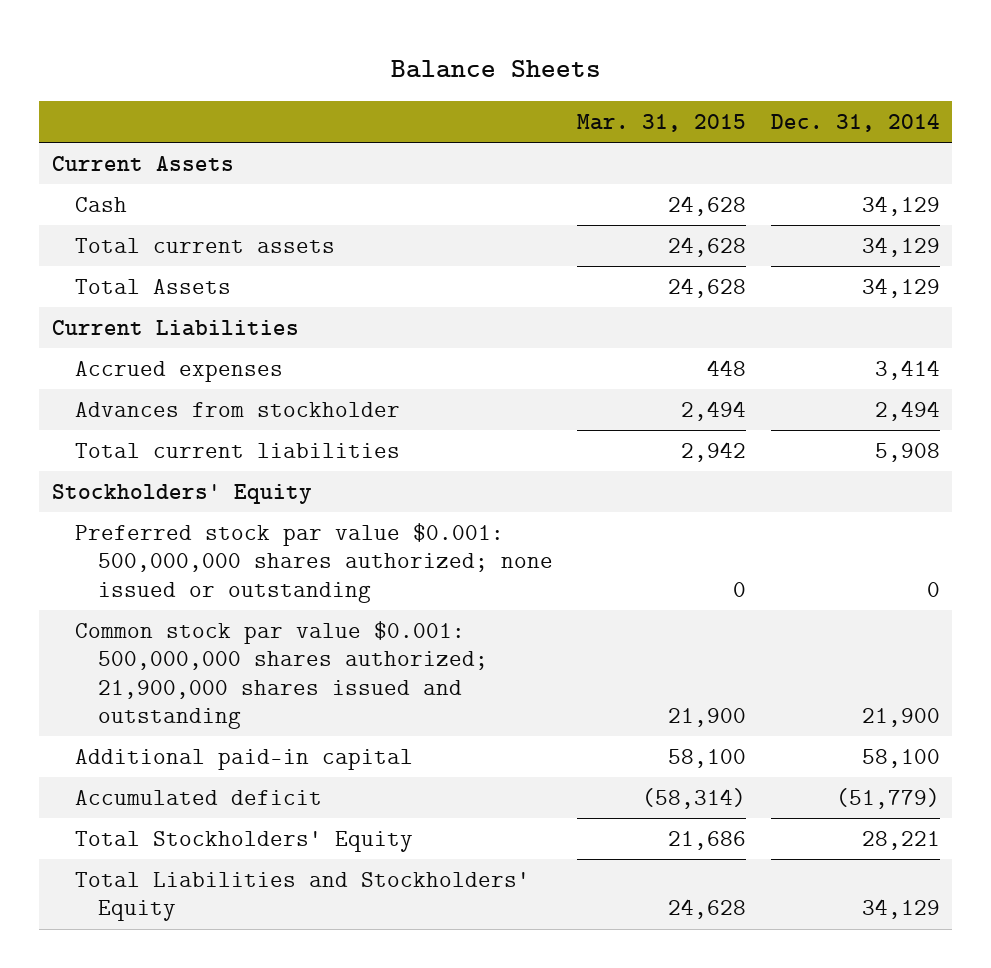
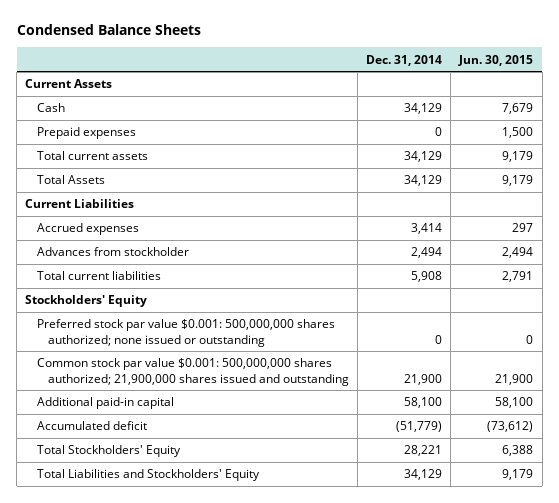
- Balance Sheets
+ Condensed Balance Sheets
- | Mar. 31, 2015 | Dec. 31, 2014
+ | Dec. 31, 2014 | Jun. 30, 2015
+ Prepaid expenses | 0 | 1,500

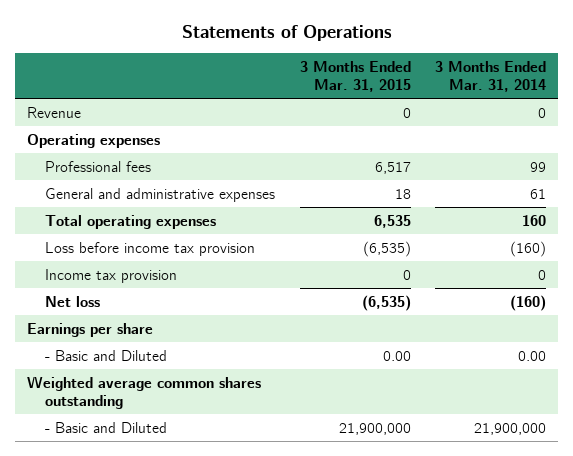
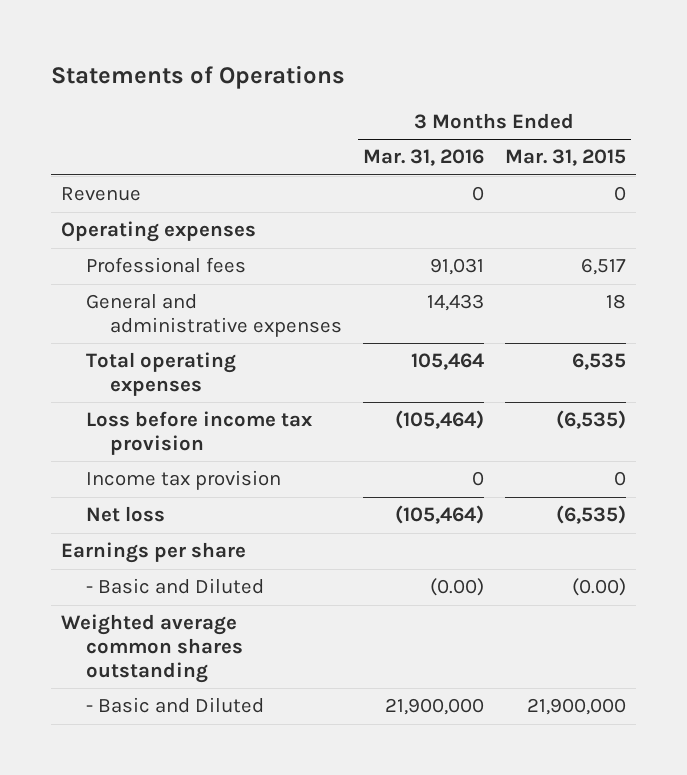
- | 3 Months Ended Mar. 31, 2015 | 3 Months Ended Mar. 31, 2014
+ | 3 Months Ended Mar. 31, 2016 | 3 Months Ended Mar. 31, 2015
- - Basic and Diluted | 0.00 | 0.00
+ - Basic and Diluted | (0.00) | (0.00)

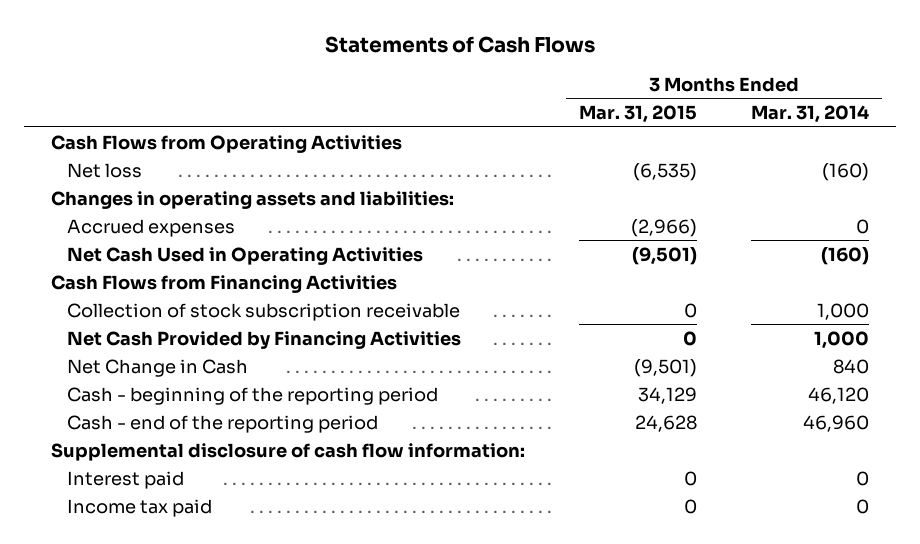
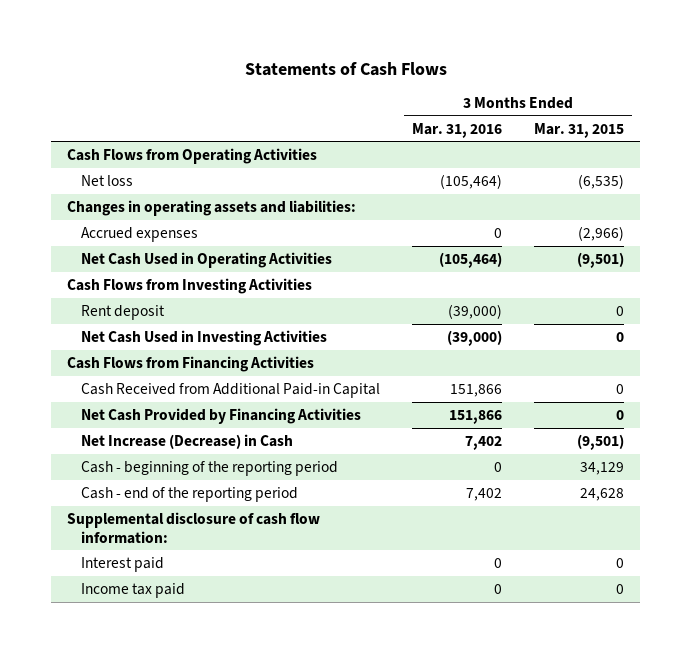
- | 3 Months Ended Mar. 31, 2015 | 3 Months Ended Mar. 31, 2014
+ | 3 Months Ended Mar. 31, 2016 | 3 Months Ended Mar. 31, 2015
+ Cash Flows from Investing Activities
+ Rent deposit | (39,000) | 0
+ Net Cash Used in Investing Activities | (39,000) | 0
- Collection of stock subscription receivable | 0 | 1,000
+ Cash Received from Additional Paid-in Capital | 151,866 | 0
- Net Change in Cash | (9,501) | 840
+ Net Increase (Decrease) in Cash | 7,402 | (9,501)

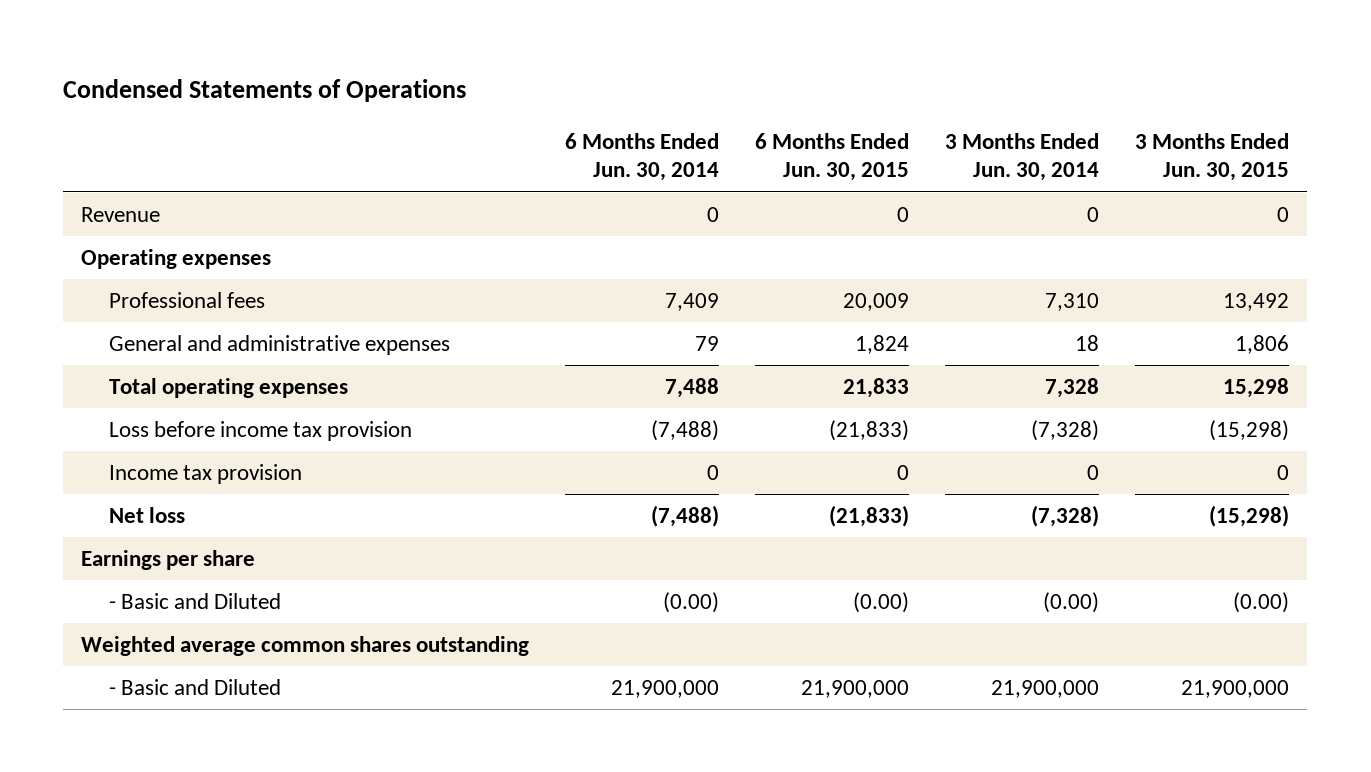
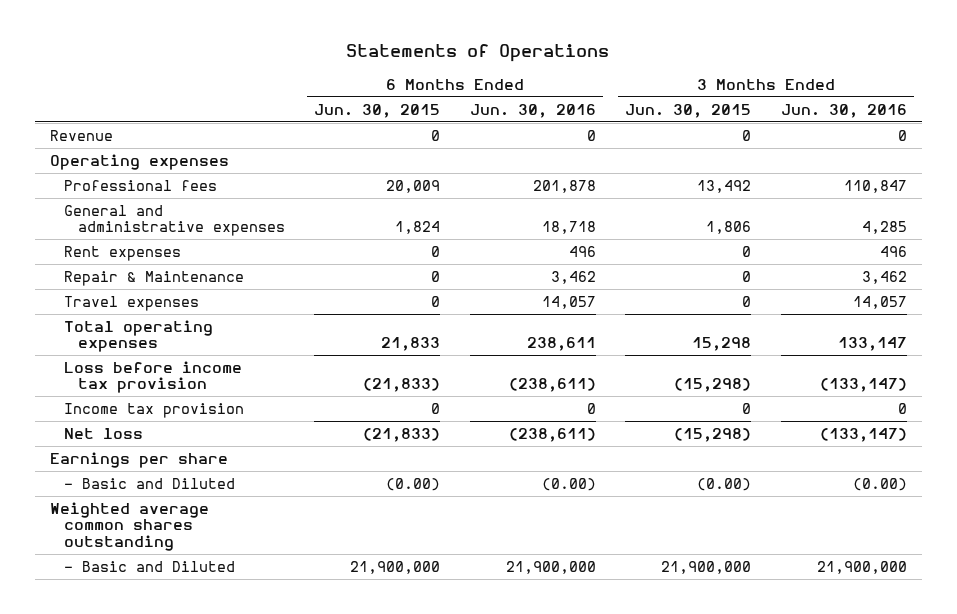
- Condensed Statements of Operations
+ Statements of Operations
- | 6 Months Ended Jun. 30, 2014 | 6 Months Ended Jun. 30, 2015 | 3 Months Ended Jun. 30, 2014 | 3 Months Ended Jun. 30, 2015
+ | 6 Months Ended Jun. 30, 2015 | 6 Months Ended Jun. 30, 2016 | 3 Months Ended Jun. 30, 2015 | 3 Months Ended Jun. 30, 2016
+ Rent expenses | 0 | 496 | 0 | 496
+ Repair & Maintenance | 0 | 3,462 | 0 | 3,462
+ Travel expenses | 0 | 14,057 | 0 | 14,057

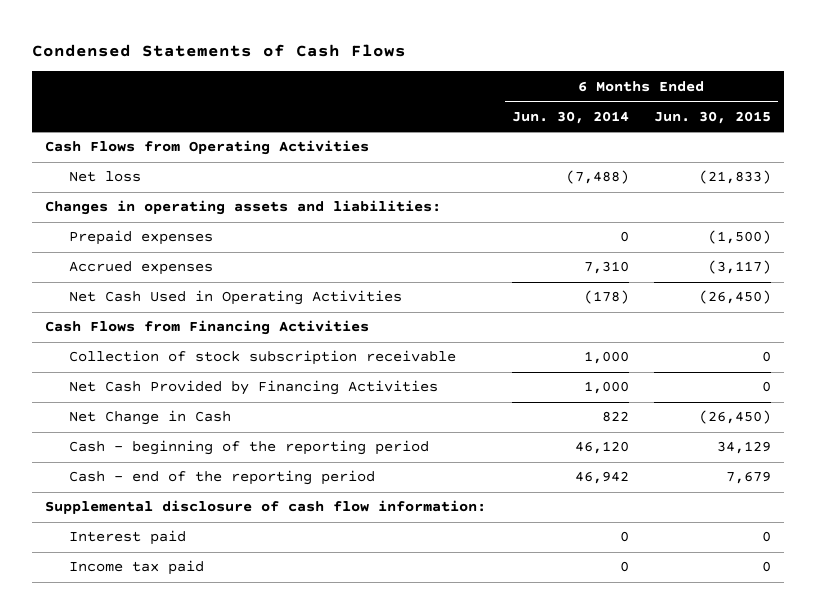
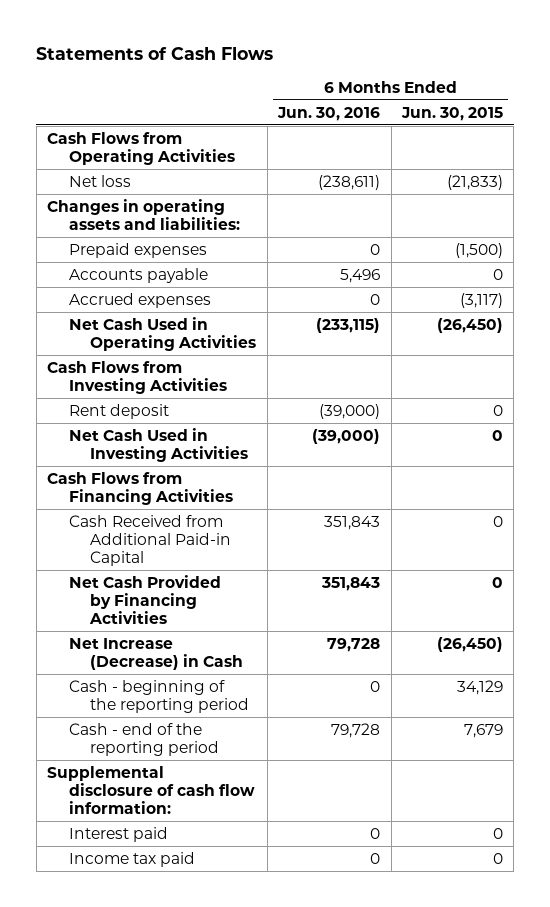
- Condensed Statements of Cash Flows
+ Statements of Cash Flows
- | 6 Months Ended Jun. 30, 2014 | 6 Months Ended Jun. 30, 2015
+ | 6 Months Ended Jun. 30, 2016 | 6 Months Ended Jun. 30, 2015
+ Accounts payable | 5,496 | 0
+ Cash Flows from Investing Activities
+ Rent deposit | (39,000) | 0
+ Net Cash Used in Investing Activities | (39,000) | 0
- Collection of stock subscription receivable | 1,000 | 0
+ Cash Received from Additional Paid-in Capital | 351,843 | 0
- Net Change in Cash | 822 | (26,450)
+ Net Increase (Decrease) in Cash | 79,728 | (26,450)

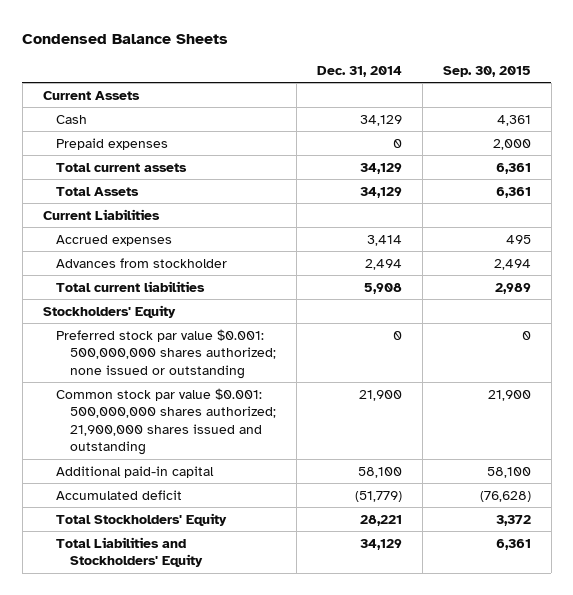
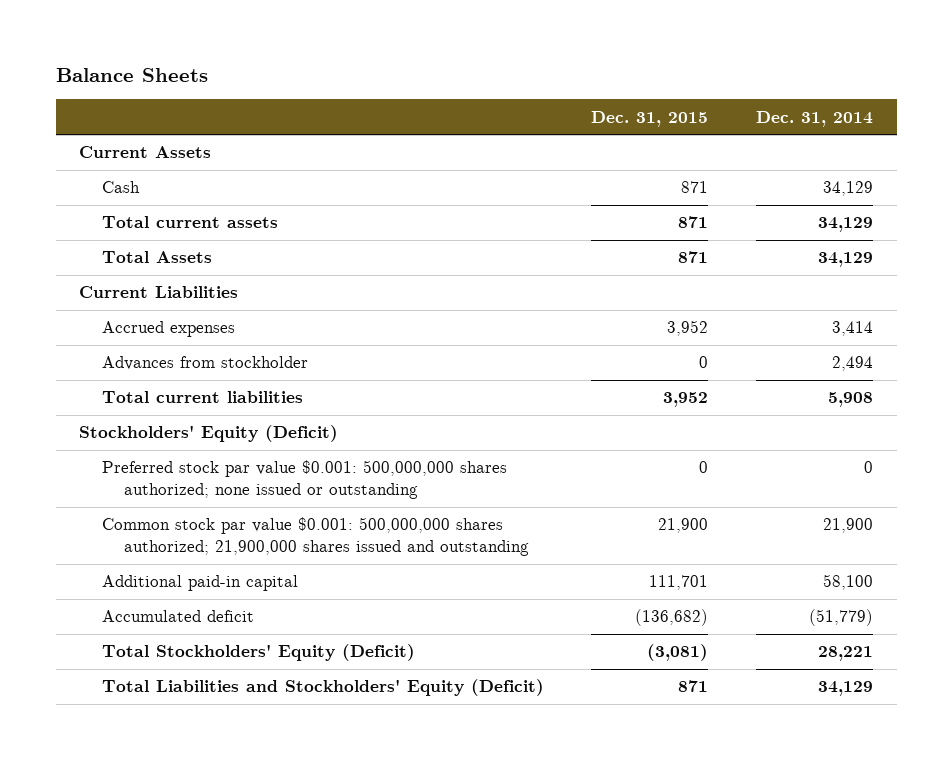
- Condensed Balance Sheets
+ Balance Sheets
- | Dec. 31, 2014 | Sep. 30, 2015
+ | Dec. 31, 2015 | Dec. 31, 2014
- Prepaid expenses | 0 | 2,000
- Stockholders' Equity
+ Stockholders' Equity (Deficit)
- Total Stockholders' Equity | 28,221 | 3,372
- Total Liabilities and Stockholders' Equity | 34,129 | 6,361
+ Total Stockholders' Equity (Deficit) | (3,081) | 28,221
+ Total Liabilities and Stockholders' Equity (Deficit) | 871 | 34,129

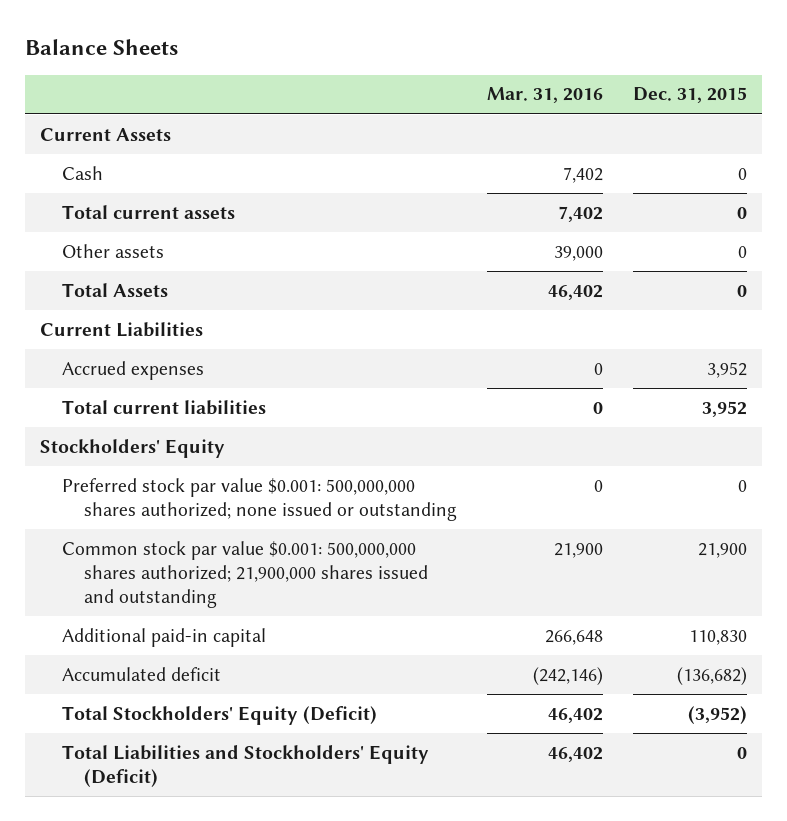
- | Dec. 31, 2015 | Dec. 31, 2014
+ | Mar. 31, 2016 | Dec. 31, 2015
- Cash | 871 | 34,129
- Total current assets | 871 | 34,129
- Total Assets | 871 | 34,129
+ Cash | 7,402 | 0
+ Total current assets | 7,402 | 0
+ Other assets | 39,000 | 0
+ Total Assets | 46,402 | 0
- Advances from stockholder | 0 | 2,494
- Stockholders' Equity (Deficit)
+ Stockholders' Equity
- Additional paid-in capital | 111,701 | 58,100
+ Additional paid-in capital | 266,648 | 110,830
- Total Stockholders' Equity (Deficit) | (3,081) | 28,221
- Total Liabilities and Stockholders' Equity (Deficit) | 871 | 34,129
+ Total Stockholders' Equity (Deficit) | 46,402 | (3,952)
+ Total Liabilities and Stockholders' Equity (Deficit) | 46,402 | 0

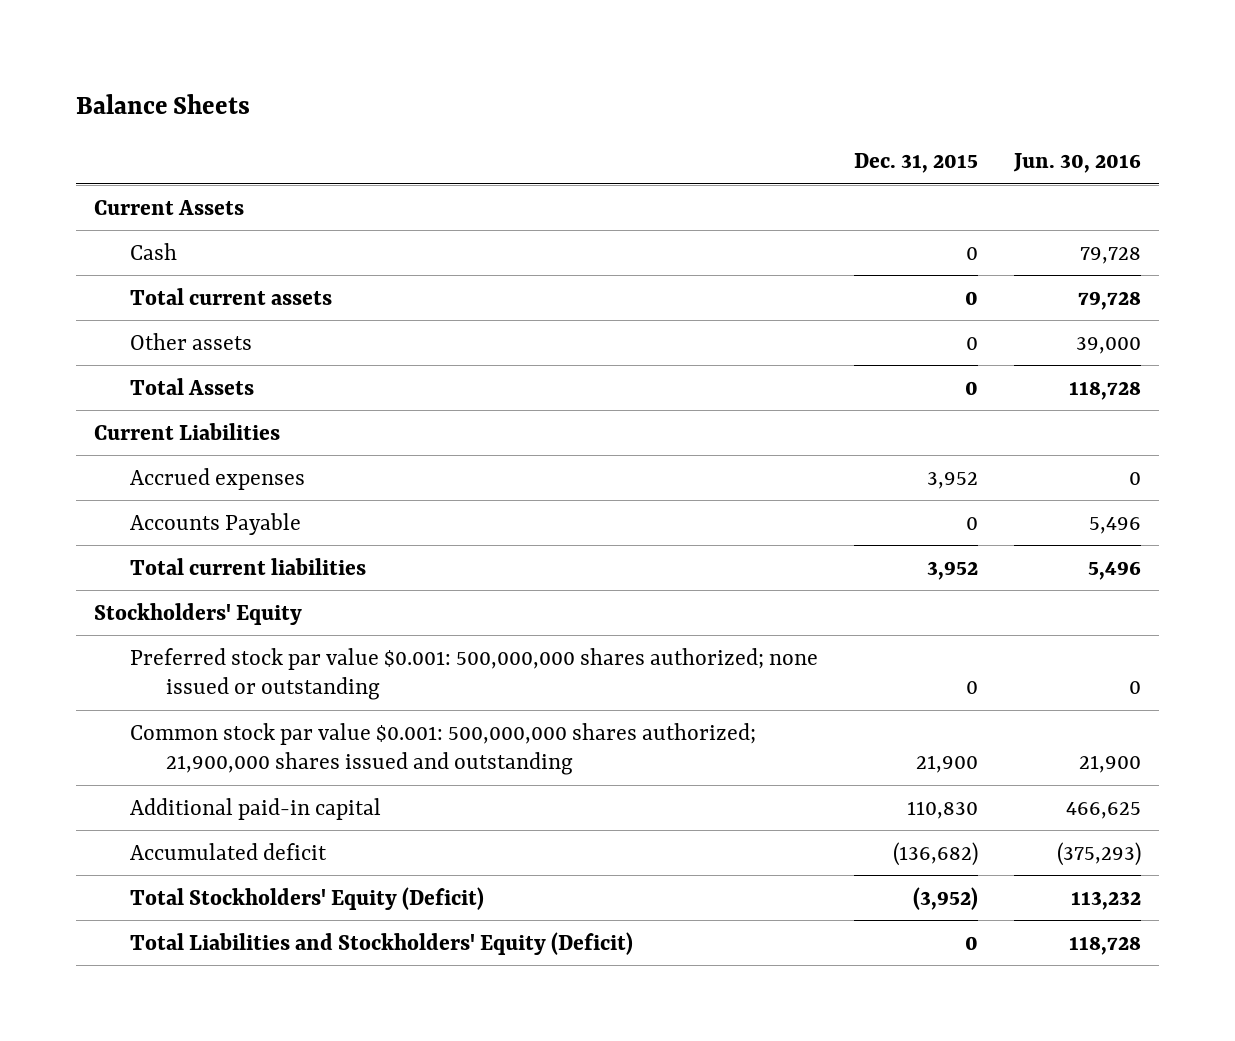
- | Mar. 31, 2016 | Dec. 31, 2015
+ | Dec. 31, 2015 | Jun. 30, 2016
+ Accounts Payable | 0 | 5,496

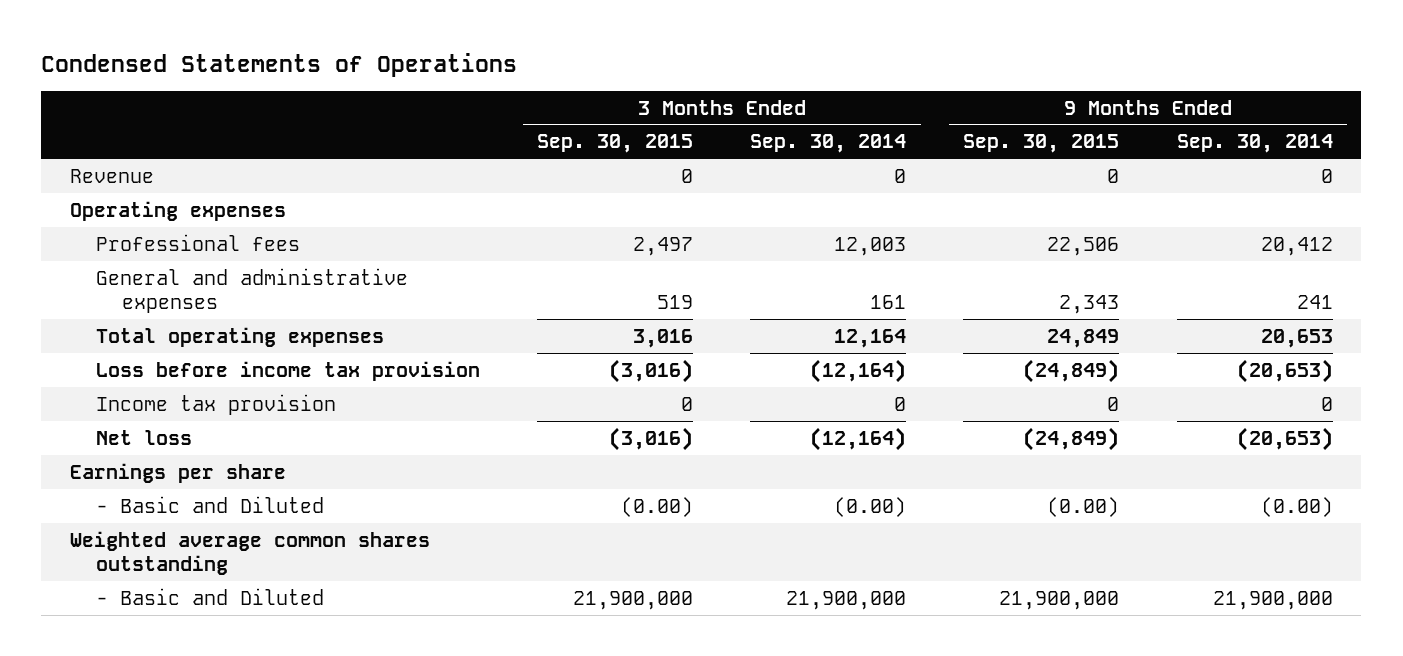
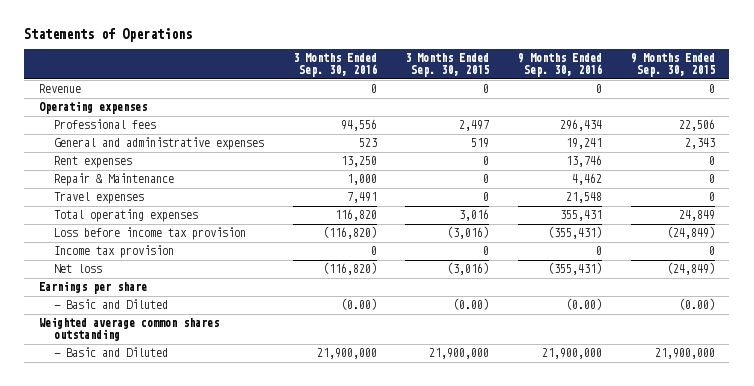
- Condensed Statements of Operations
+ Statements of Operations
- | 3 Months Ended Sep. 30, 2015 | 3 Months Ended Sep. 30, 2014 | 9 Months Ended Sep. 30, 2015 | 9 Months Ended Sep. 30, 2014
+ | 3 Months Ended Sep. 30, 2016 | 3 Months Ended Sep. 30, 2015 | 9 Months Ended Sep. 30, 2016 | 9 Months Ended Sep. 30, 2015
+ Rent expenses | 13,250 | 0 | 13,746 | 0
+ Repair & Maintenance | 1,000 | 0 | 4,462 | 0
+ Travel expenses | 7,491 | 0 | 21,548 | 0

